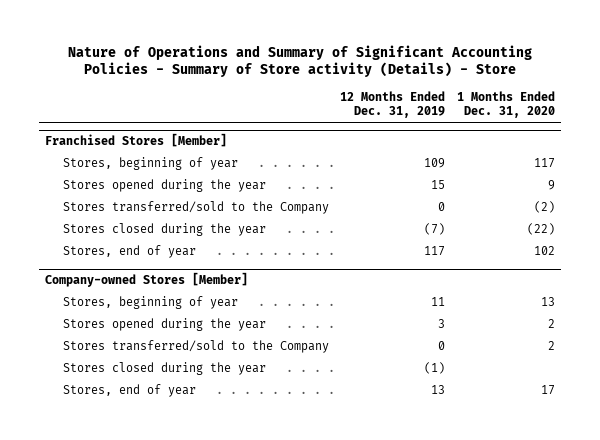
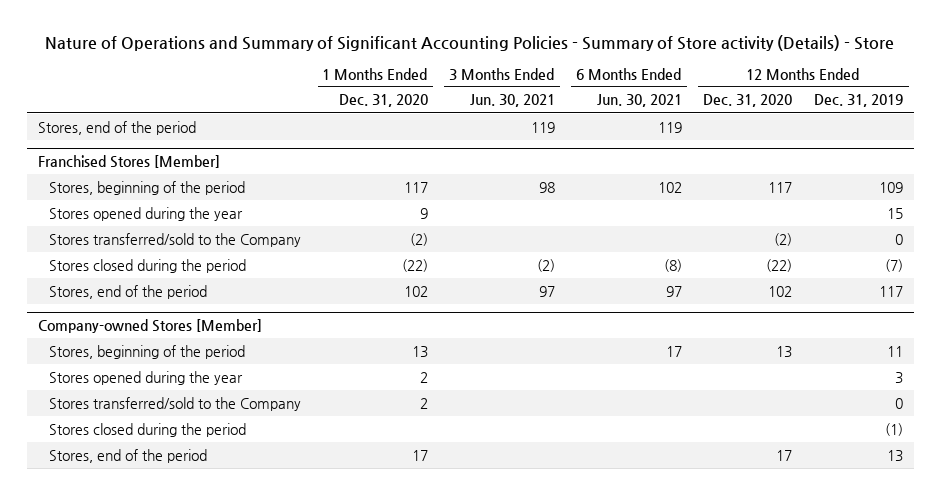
- | 12 Months Ended Dec. 31, 2019 | 1 Months Ended Dec. 31, 2020
+ | 1 Months Ended Dec. 31, 2020 | 3 Months Ended Jun. 30, 2021 | 6 Months Ended Jun. 30, 2021 | 12 Months Ended Dec. 31, 2020 | 12 Months Ended Dec. 31, 2019
+ Stores, end of the period | | 119 | 119 | |
@ Franchised Stores [Member]
- Stores, beginning of year | 109 | 117
+ Stores, beginning of the period | 117 | 98 | 102 | 117 | 109
- Stores closed during the year | (7) | (22)
- Stores, end of year | 117 | 102
+ Stores closed during the period | (22) | (2) | (8) | (22) | (7)
+ Stores, end of the period | 102 | 97 | 97 | 102 | 117
@ Company-owned Stores [Member]
- Stores, beginning of year | 11 | 13
+ Stores, beginning of the period | 13 | | 17 | 13 | 11
- Stores closed during the year | (1) |
- Stores, end of year | 13 | 17
+ Stores closed during the period | | | | | (1)
+ Stores, end of the period | 17 | | | 17 | 13

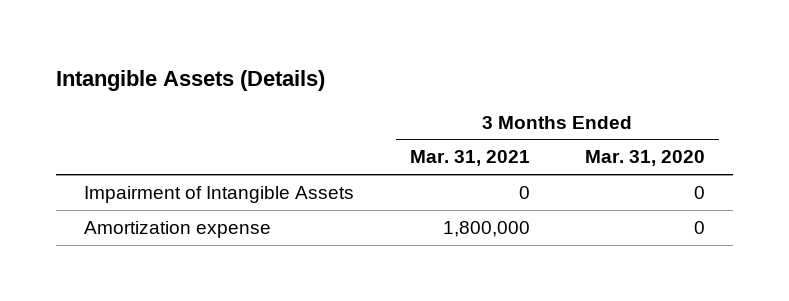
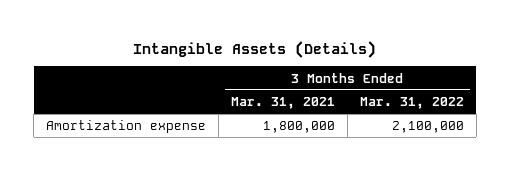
- | 3 Months Ended Mar. 31, 2021 | 3 Months Ended Mar. 31, 2020
+ | 3 Months Ended Mar. 31, 2021 | 3 Months Ended Mar. 31, 2022
- Impairment of Intangible Assets | 0 | 0

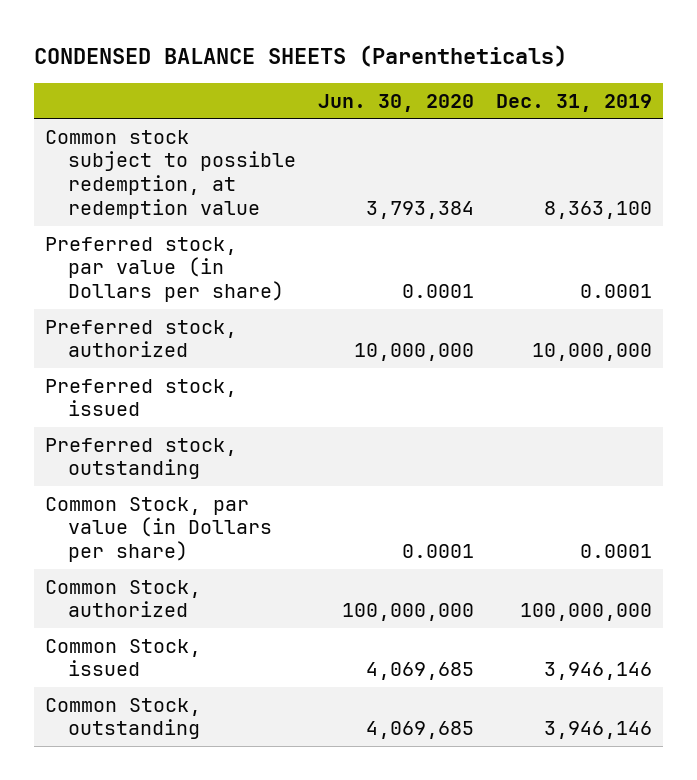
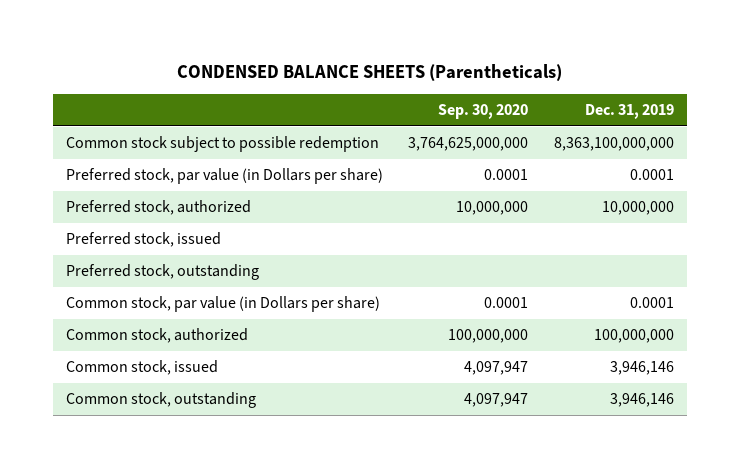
- | Jun. 30, 2020 | Dec. 31, 2019
+ | Sep. 30, 2020 | Dec. 31, 2019
- Common stock subject to possible redemption, at redemption value | 3,793,384 | 8,363,100
+ Common stock subject to possible redemption | 3,764,625,000,000 | 8,363,100,000,000
- Common Stock, par value (in Dollars per share) | 0.0001 | 0.0001
- Common Stock, authorized | 100,000,000 | 100,000,000
- Common Stock, issued | 4,069,685 | 3,946,146
- Common Stock, outstanding | 4,069,685 | 3,946,146
+ Common stock, par value (in Dollars per share) | 0.0001 | 0.0001
+ Common stock, authorized | 100,000,000 | 100,000,000
+ Common stock, issued | 4,097,947 | 3,946,146
+ Common stock, outstanding | 4,097,947 | 3,946,146

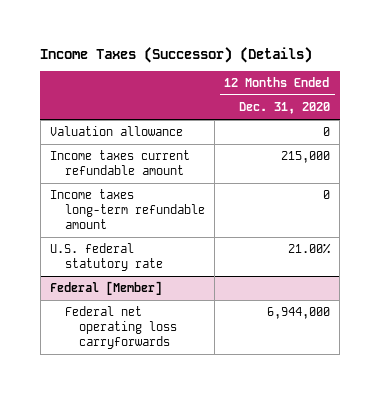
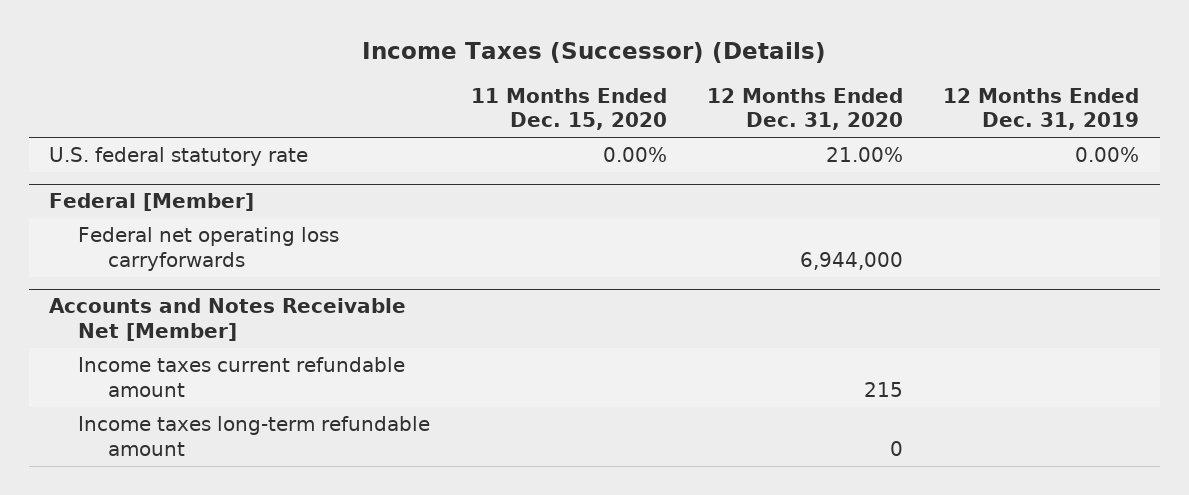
- | 12 Months Ended Dec. 31, 2020
+ | 11 Months Ended Dec. 15, 2020 | 12 Months Ended Dec. 31, 2020 | 12 Months Ended Dec. 31, 2019
- Valuation allowance | 0
- Income taxes current refundable amount | 215,000
- Income taxes long-term refundable amount | 0
+ Accounts and Notes Receivable Net [Member]
+ Income taxes current refundable amount | | 215 |
+ Income taxes long-term refundable amount | | 0 |

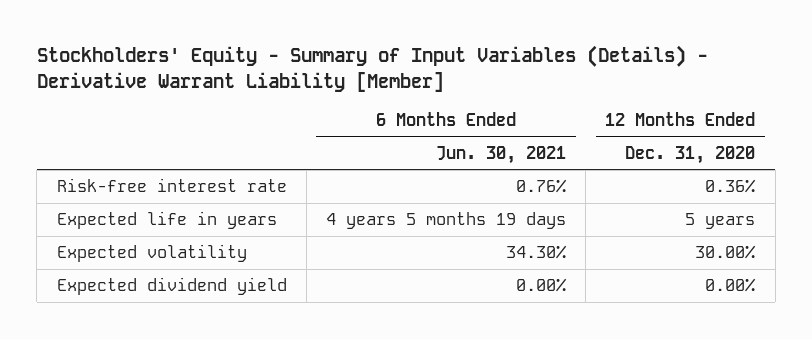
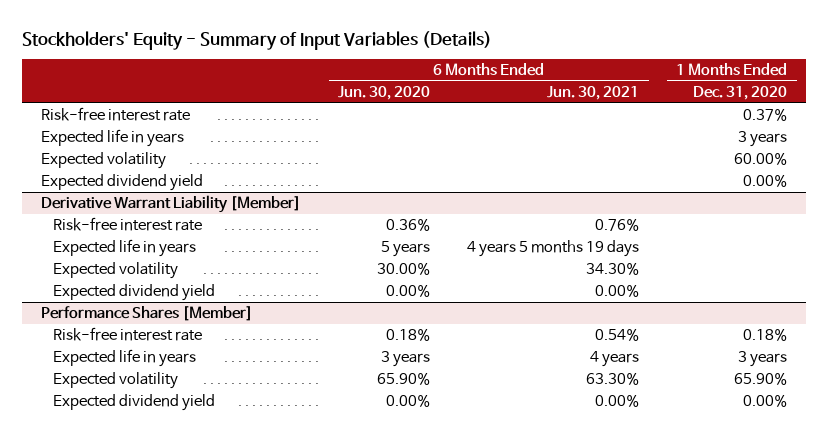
- Stockholders' Equity - Summary of Input Variables (Details) - Derivative Warrant Liability [Member]
+ Stockholders' Equity - Summary of Input Variables (Details)
- | 6 Months Ended Jun. 30, 2021 | 12 Months Ended Dec. 31, 2020
+ | 6 Months Ended Jun. 30, 2020 | 6 Months Ended Jun. 30, 2021 | 1 Months Ended Dec. 31, 2020
+ Risk-free interest rate | | | 0.37%
+ Expected life in years | | | 3 years
+ Expected volatility | | | 60.00%
+ Expected dividend yield | | | 0.00%
+ Derivative Warrant Liability [Member]
+ Performance Shares [Member]
+ Risk-free interest rate | 0.18% | 0.54% | 0.18%
+ Expected life in years | 3 years | 4 years | 3 years
+ Expected volatility | 65.90% | 63.30% | 65.90%
+ Expected dividend yield | 0.00% | 0.00% | 0.00%

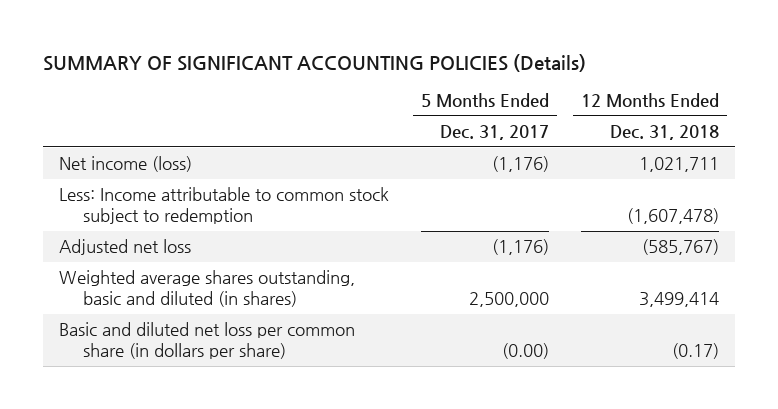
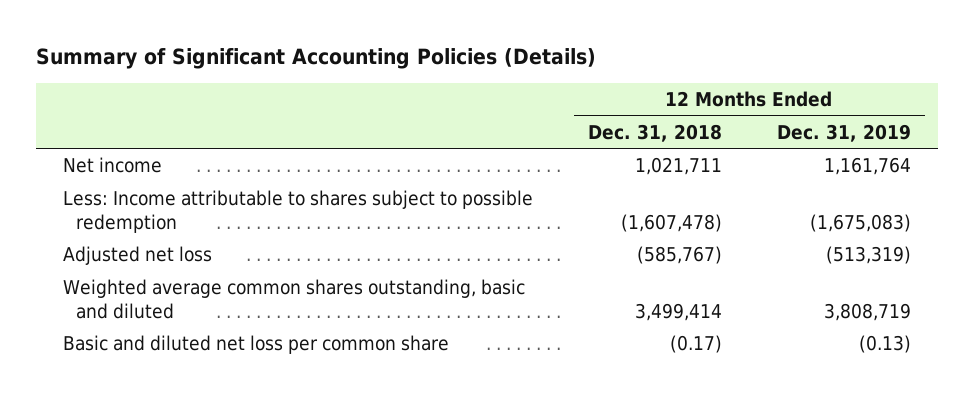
- SUMMARY OF SIGNIFICANT ACCOUNTING POLICIES (Details)
+ Summary of Significant Accounting Policies (Details)
- | 5 Months Ended Dec. 31, 2017 | 12 Months Ended Dec. 31, 2018
+ | 12 Months Ended Dec. 31, 2018 | 12 Months Ended Dec. 31, 2019
- Net income (loss) | (1,176) | 1,021,711
- Less: Income attributable to common stock subject to redemption | | (1,607,478)
+ Net income | 1,021,711 | 1,161,764
+ Less: Income attributable to shares subject to possible redemption | (1,607,478) | (1,675,083)
- Weighted average shares outstanding, basic and diluted (in shares) | 2,500,000 | 3,499,414
- Basic and diluted net loss per common share (in dollars per share) | (0.00) | (0.17)
+ Weighted average common shares outstanding, basic and diluted | 3,499,414 | 3,808,719
+ Basic and diluted net loss per common share | (0.17) | (0.13)

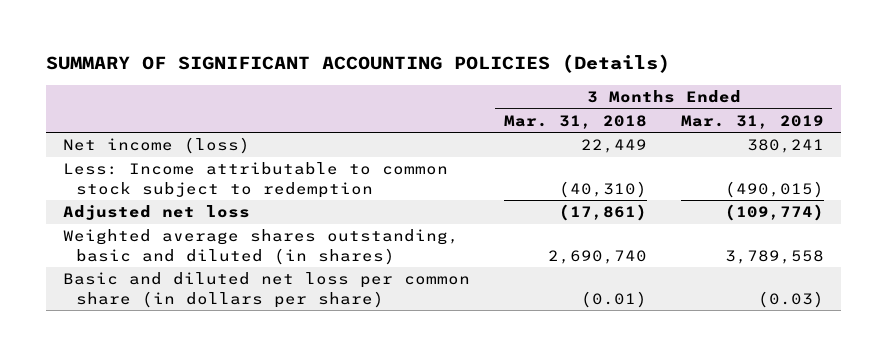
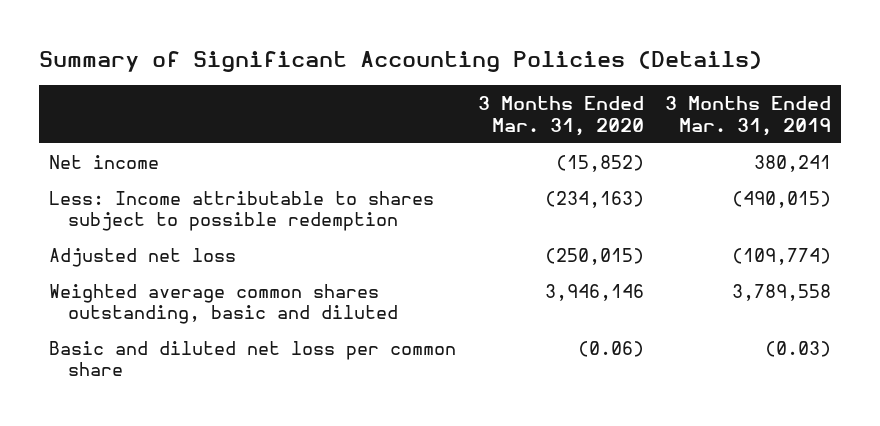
- SUMMARY OF SIGNIFICANT ACCOUNTING POLICIES (Details)
+ Summary of Significant Accounting Policies (Details)
- | 3 Months Ended Mar. 31, 2018 | 3 Months Ended Mar. 31, 2019
+ | 3 Months Ended Mar. 31, 2020 | 3 Months Ended Mar. 31, 2019
- Net income (loss) | 22,449 | 380,241
- Less: Income attributable to common stock subject to redemption | (40,310) | (490,015)
+ Net income | (15,852) | 380,241
+ Less: Income attributable to shares subject to possible redemption | (234,163) | (490,015)
- Weighted average shares outstanding, basic and diluted (in shares) | 2,690,740 | 3,789,558
- Basic and diluted net loss per common share (in dollars per share) | (0.01) | (0.03)
+ Weighted average common shares outstanding, basic and diluted | 3,946,146 | 3,789,558
+ Basic and diluted net loss per common share | (0.06) | (0.03)

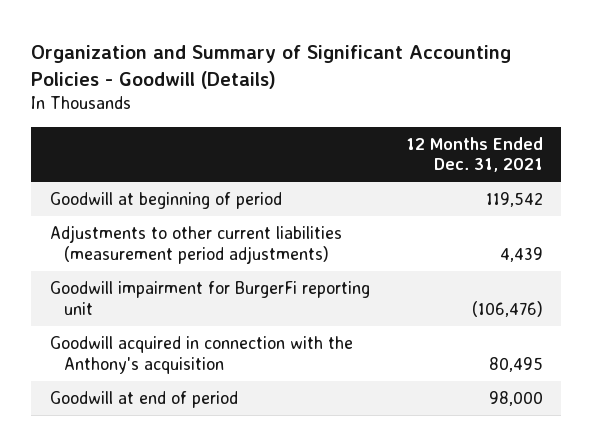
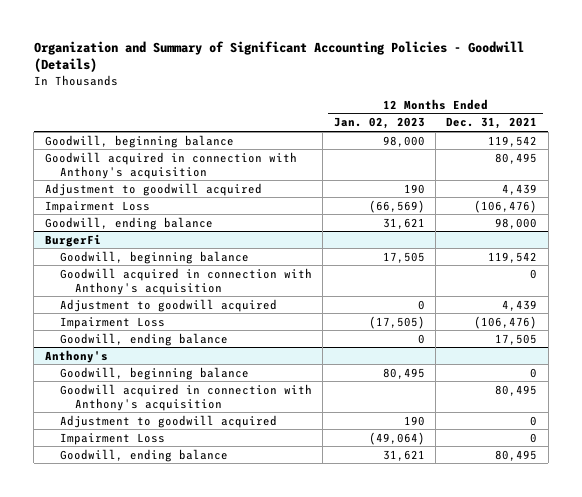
- | 12 Months Ended Dec. 31, 2021
+ | 12 Months Ended Jan. 02, 2023 | 12 Months Ended Dec. 31, 2021
- Goodwill at beginning of period | 119,542
- Adjustments to other current liabilities (measurement period adjustments) | 4,439
- Goodwill impairment for BurgerFi reporting unit | (106,476)
- Goodwill acquired in connection with the Anthony's acquisition | 80,495
- Goodwill at end of period | 98,000
+ Goodwill, beginning balance | 98,000 | 119,542
+ Goodwill acquired in connection with Anthony's acquisition | | 80,495
+ Adjustment to goodwill acquired | 190 | 4,439
+ Impairment Loss | (66,569) | (106,476)
+ Goodwill, ending balance | 31,621 | 98,000
+ BurgerFi
+ Goodwill, beginning balance | 17,505 | 119,542
+ Goodwill acquired in connection with Anthony's acquisition | | 0
+ Adjustment to goodwill acquired | 0 | 4,439
+ Impairment Loss | (17,505) | (106,476)
+ Goodwill, ending balance | 0 | 17,505
+ Anthony's
+ Goodwill, beginning balance | 80,495 | 0
+ Goodwill acquired in connection with Anthony's acquisition | | 80,495
+ Adjustment to goodwill acquired | 190 | 0
+ Impairment Loss | (49,064) | 0
+ Goodwill, ending balance | 31,621 | 80,495

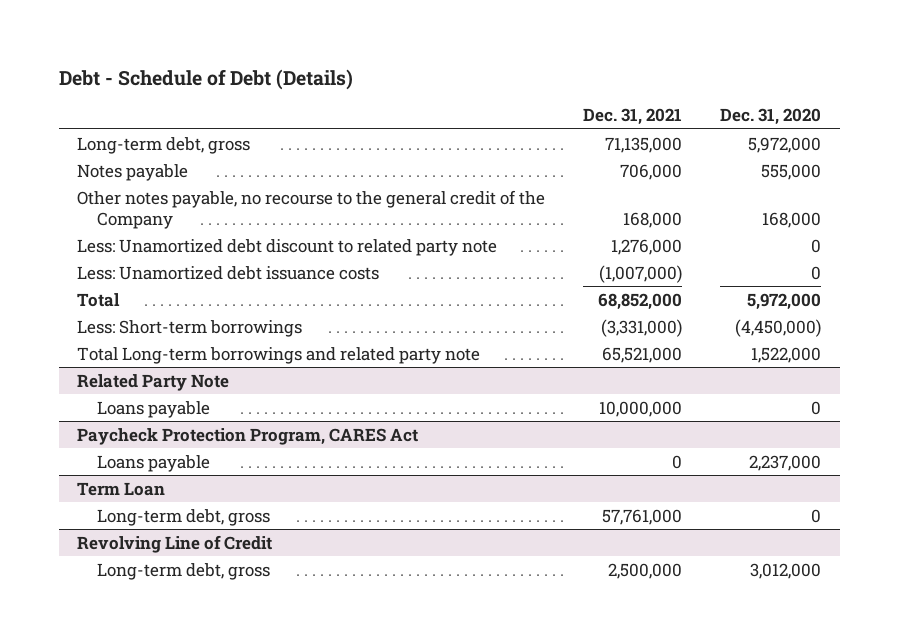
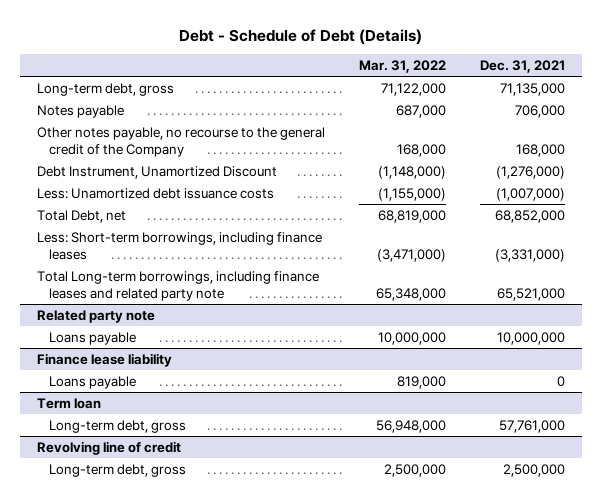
- | Dec. 31, 2021 | Dec. 31, 2020
+ | Mar. 31, 2022 | Dec. 31, 2021
- Less: Unamortized debt discount to related party note | 1,276,000 | 0
+ Debt Instrument, Unamortized Discount | (1,148,000) | (1,276,000)
- Total | 68,852,000 | 5,972,000
- Less: Short-term borrowings | (3,331,000) | (4,450,000)
- Total Long-term borrowings and related party note | 65,521,000 | 1,522,000
- Related Party Note
+ Total Debt, net | 68,819,000 | 68,852,000
+ Less: Short-term borrowings, including finance leases | (3,471,000) | (3,331,000)
+ Total Long-term borrowings, including finance leases and related party note | 65,348,000 | 65,521,000
+ Related party note
- Paycheck Protection Program, CARES Act
+ Finance lease liability
- Term Loan
+ Term loan
- Revolving Line of Credit
+ Revolving line of credit

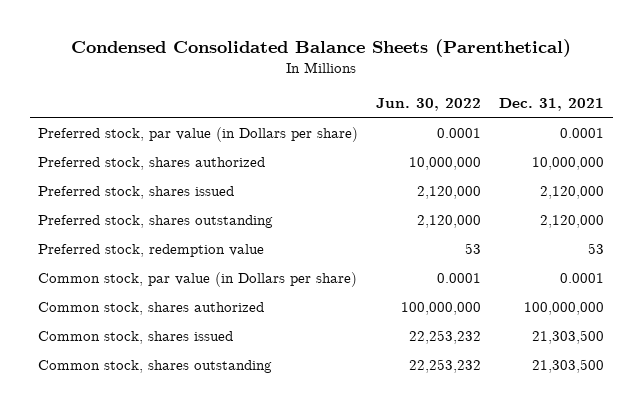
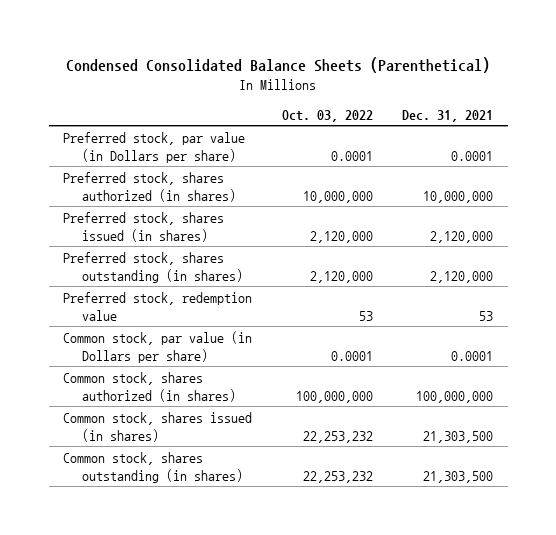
- | Jun. 30, 2022 | Dec. 31, 2021
+ | Oct. 03, 2022 | Dec. 31, 2021
- Preferred stock, shares authorized | 10,000,000 | 10,000,000
- Preferred stock, shares issued | 2,120,000 | 2,120,000
- Preferred stock, shares outstanding | 2,120,000 | 2,120,000
+ Preferred stock, shares authorized (in shares) | 10,000,000 | 10,000,000
+ Preferred stock, shares issued (in shares) | 2,120,000 | 2,120,000
+ Preferred stock, shares outstanding (in shares) | 2,120,000 | 2,120,000
- Common stock, shares authorized | 100,000,000 | 100,000,000
- Common stock, shares issued | 22,253,232 | 21,303,500
- Common stock, shares outstanding | 22,253,232 | 21,303,500
+ Common stock, shares authorized (in shares) | 100,000,000 | 100,000,000
+ Common stock, shares issued (in shares) | 22,253,232 | 21,303,500
+ Common stock, shares outstanding (in shares) | 22,253,232 | 21,303,500

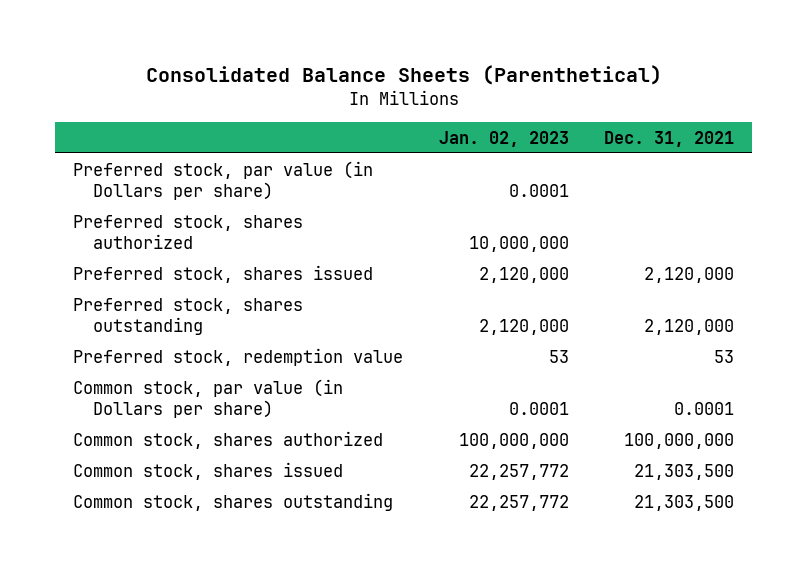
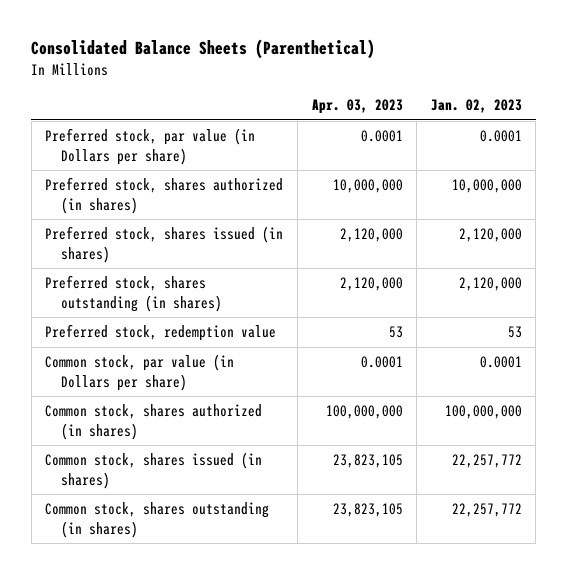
- | Jan. 02, 2023 | Dec. 31, 2021
+ | Apr. 03, 2023 | Jan. 02, 2023
- Preferred stock, shares authorized | 10,000,000 |
- Preferred stock, shares issued | 2,120,000 | 2,120,000
- Preferred stock, shares outstanding | 2,120,000 | 2,120,000
+ Preferred stock, shares authorized (in shares) | 10,000,000 | 10,000,000
+ Preferred stock, shares issued (in shares) | 2,120,000 | 2,120,000
+ Preferred stock, shares outstanding (in shares) | 2,120,000 | 2,120,000
- Common stock, shares authorized | 100,000,000 | 100,000,000
- Common stock, shares issued | 22,257,772 | 21,303,500
- Common stock, shares outstanding | 22,257,772 | 21,303,500
+ Common stock, shares authorized (in shares) | 100,000,000 | 100,000,000
+ Common stock, shares issued (in shares) | 23,823,105 | 22,257,772
+ Common stock, shares outstanding (in shares) | 23,823,105 | 22,257,772

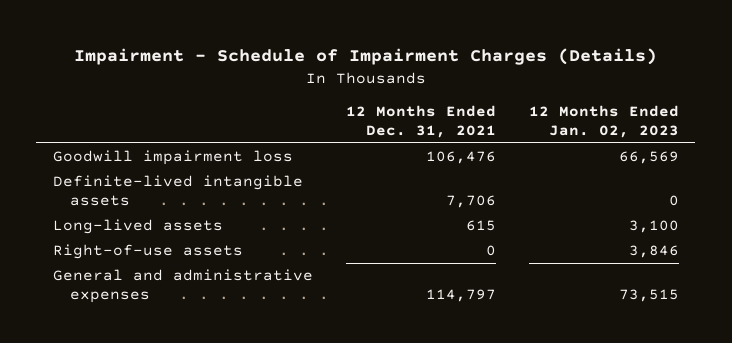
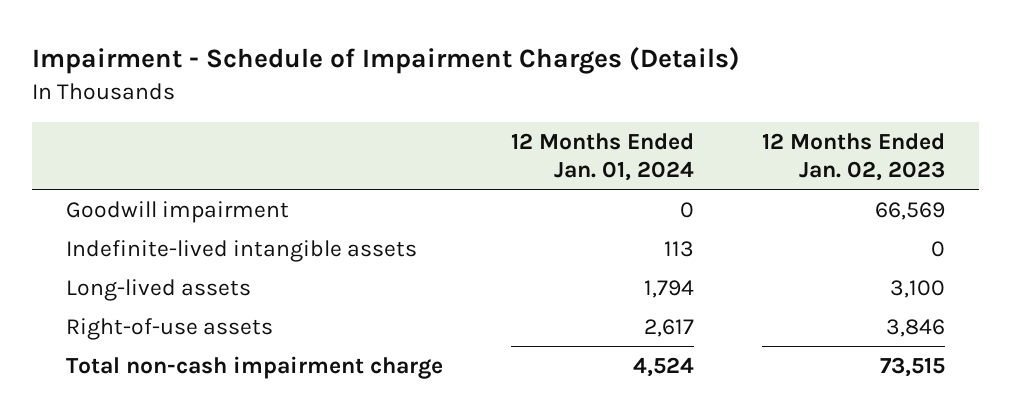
- | 12 Months Ended Dec. 31, 2021 | 12 Months Ended Jan. 02, 2023
+ | 12 Months Ended Jan. 01, 2024 | 12 Months Ended Jan. 02, 2023
- Goodwill impairment loss | 106,476 | 66,569
- Definite-lived intangible assets | 7,706 | 0
+ Goodwill impairment | 0 | 66,569
+ Indefinite-lived intangible assets | 113 | 0
- General and administrative expenses | 114,797 | 73,515
+ Total non-cash impairment charge | 4,524 | 73,515

